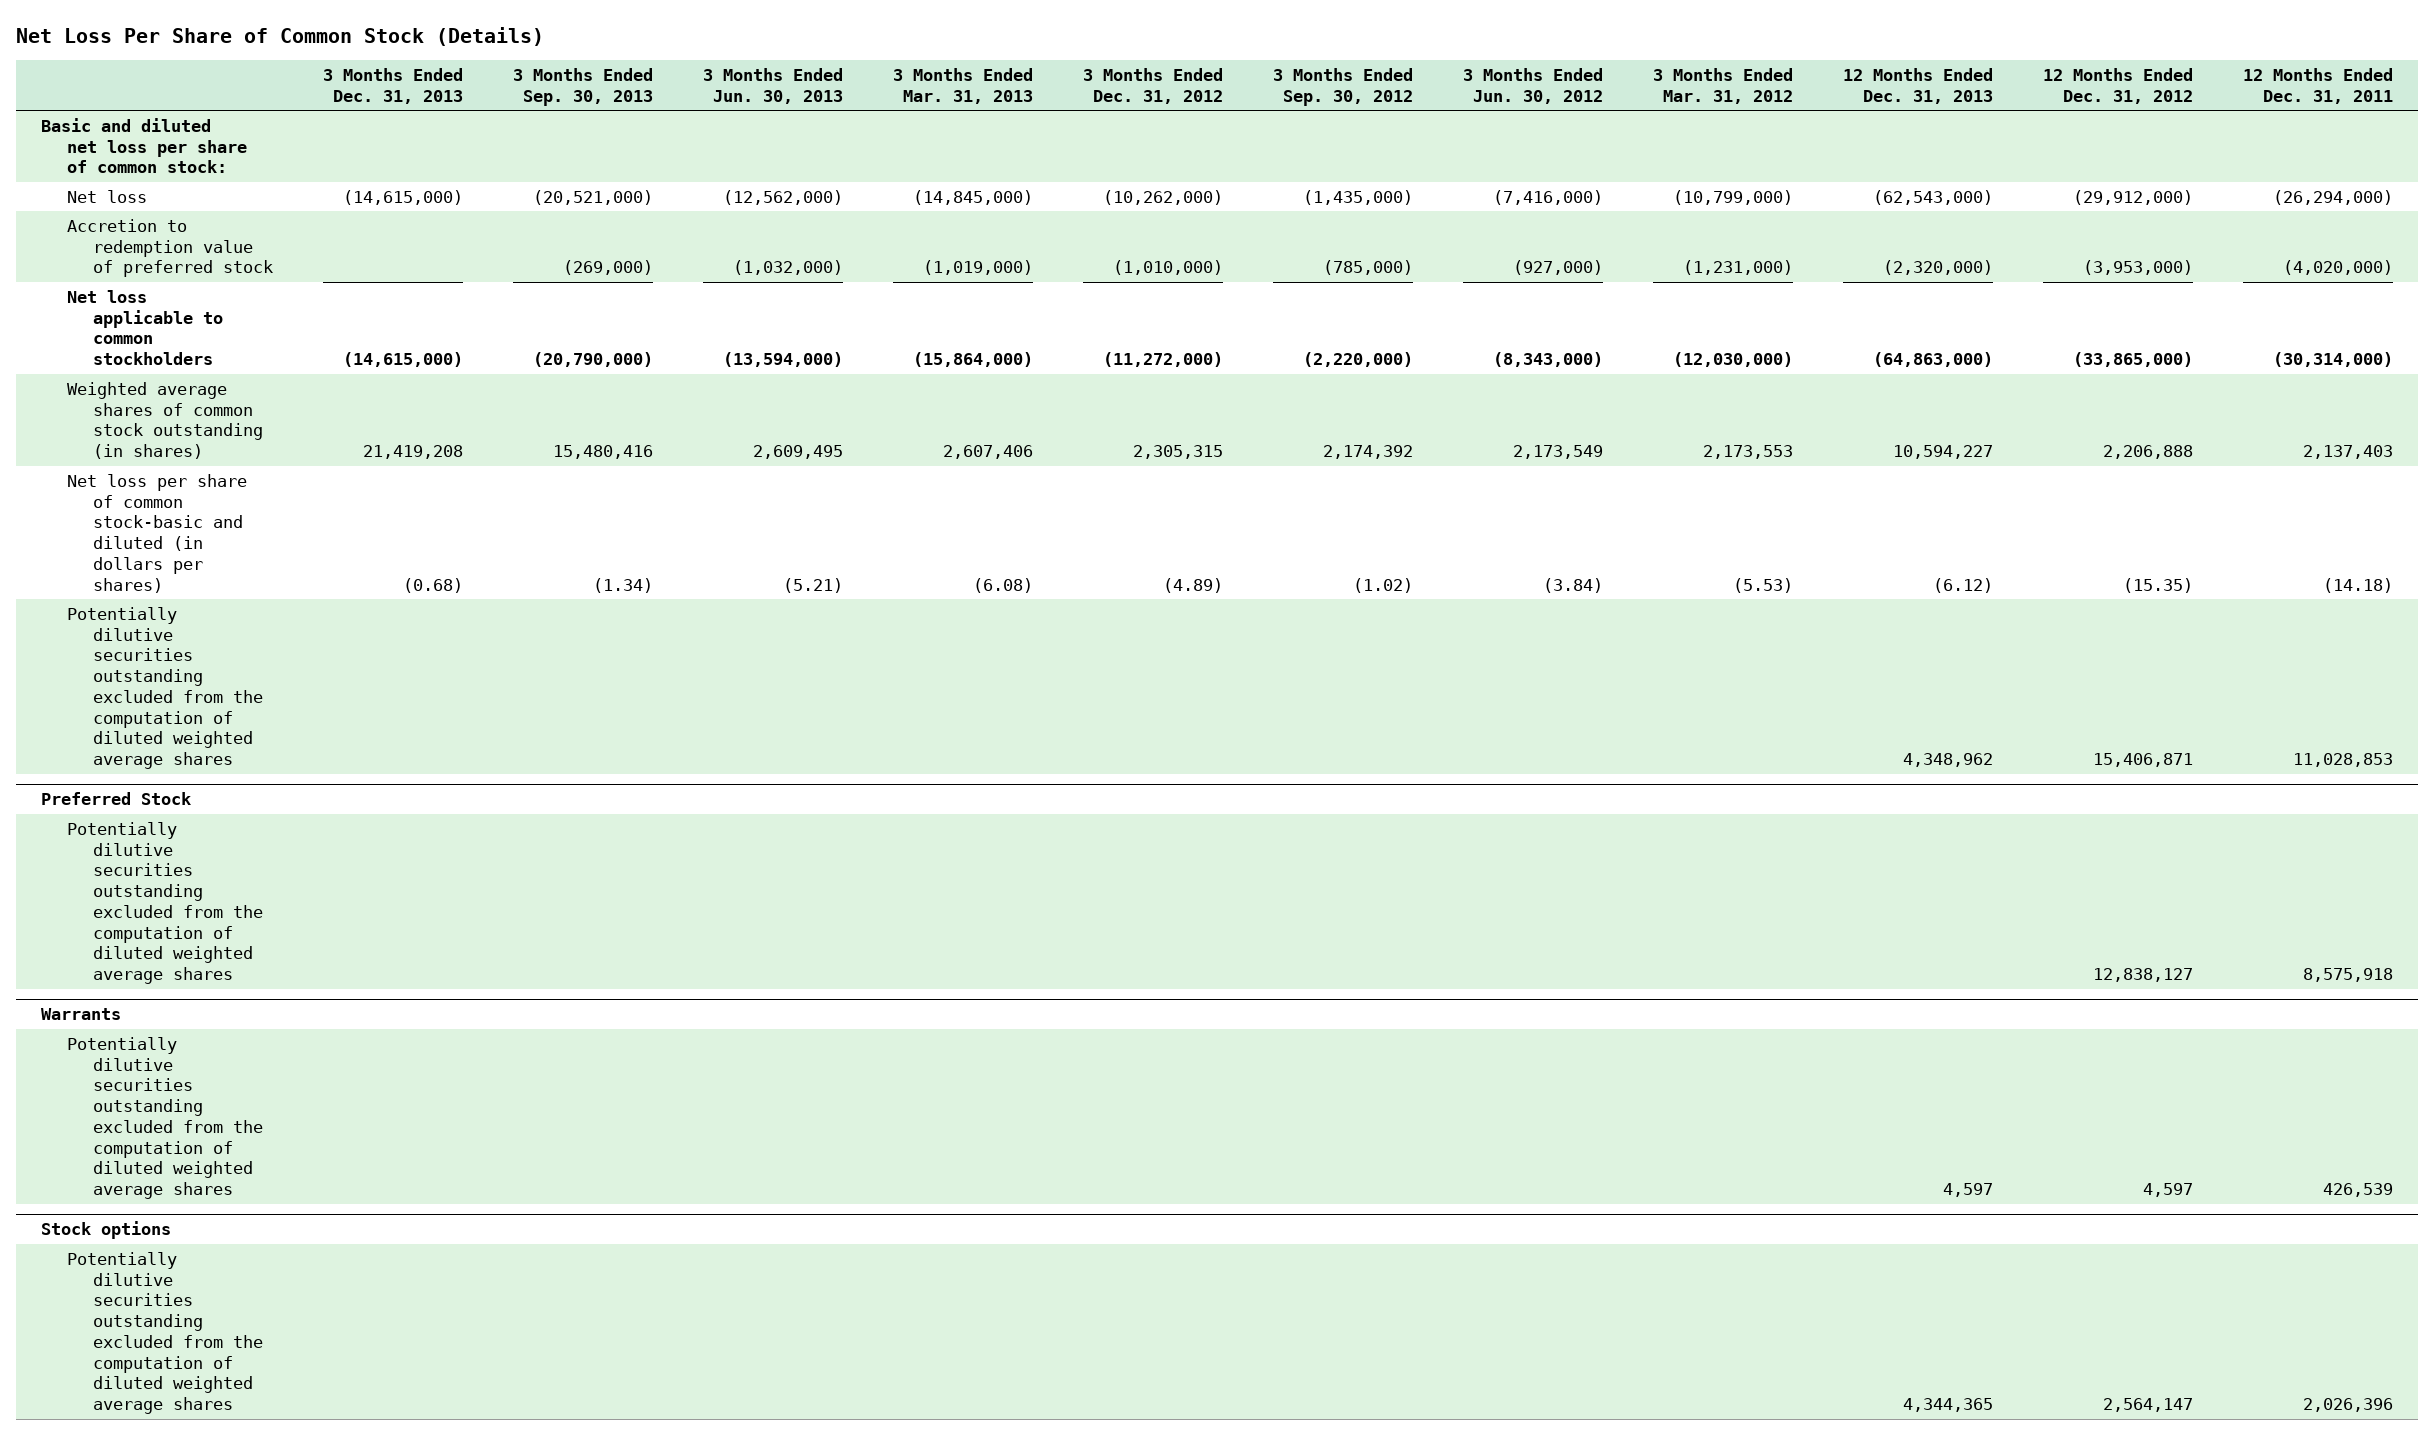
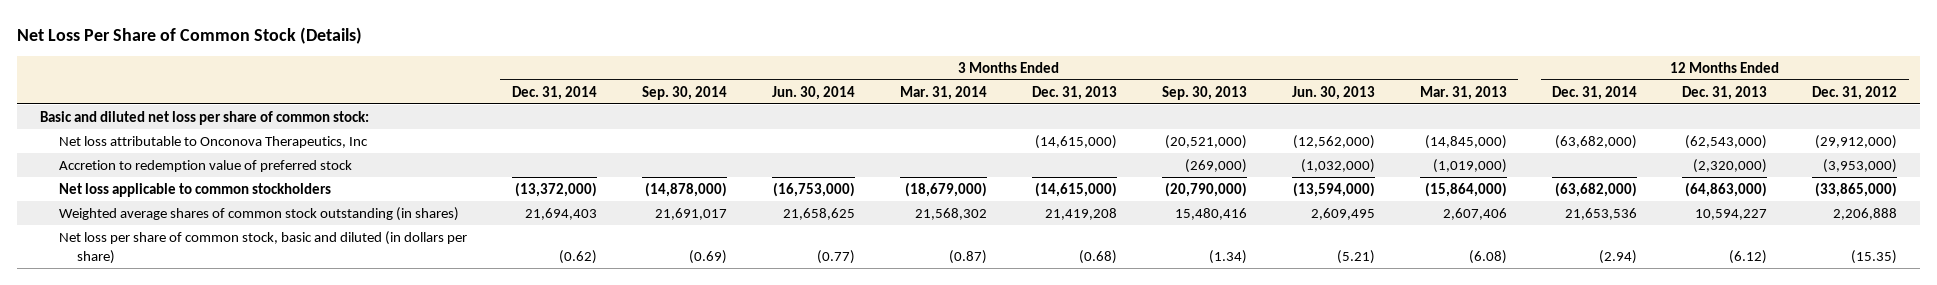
- | 3 Months Ended Dec. 31, 2013 | 3 Months Ended Sep. 30, 2013 | 3 Months Ended Jun. 30, 2013 | 3 Months Ended Mar. 31, 2013 | 3 Months Ended Dec. 31, 2012 | 3 Months Ended Sep. 30, 2012 | 3 Months Ended Jun. 30, 2012 | 3 Months Ended Mar. 31, 2012 | 12 Months Ended Dec. 31, 2013 | 12 Months Ended Dec. 31, 2012 | 12 Months Ended Dec. 31, 2011
+ | 3 Months Ended Dec. 31, 2014 | 3 Months Ended Sep. 30, 2014 | 3 Months Ended Jun. 30, 2014 | 3 Months Ended Mar. 31, 2014 | 3 Months Ended Dec. 31, 2013 | 3 Months Ended Sep. 30, 2013 | 3 Months Ended Jun. 30, 2013 | 3 Months Ended Mar. 31, 2013 | 12 Months Ended Dec. 31, 2014 | 12 Months Ended Dec. 31, 2013 | 12 Months Ended Dec. 31, 2012
- Net loss | (14,615,000) | (20,521,000) | (12,562,000) | (14,845,000) | (10,262,000) | (1,435,000) | (7,416,000) | (10,799,000) | (62,543,000) | (29,912,000) | (26,294,000)
+ Net loss attributable to Onconova Therapeutics, Inc | | | | | (14,615,000) | (20,521,000) | (12,562,000) | (14,845,000) | (63,682,000) | (62,543,000) | (29,912,000)
- Net loss per share of common stock-basic and diluted (in dollars per shares) | (0.68) | (1.34) | (5.21) | (6.08) | (4.89) | (1.02) | (3.84) | (5.53) | (6.12) | (15.35) | (14.18)
- Potentially dilutive securities outstanding excluded from the computation of diluted weighted average shares | | | | | | | | | 4,348,962 | 15,406,871 | 11,028,853
- Preferred Stock
- Potentially dilutive securities outstanding excluded from the computation of diluted weighted average shares | | | | | | | | | | 12,838,127 | 8,575,918
- Warrants
- Potentially dilutive securities outstanding excluded from the computation of diluted weighted average shares | | | | | | | | | 4,597 | 4,597 | 426,539
- Stock options
- Potentially dilutive securities outstanding excluded from the computation of diluted weighted average shares | | | | | | | | | 4,344,365 | 2,564,147 | 2,026,396
+ Net loss per share of common stock, basic and diluted (in dollars per share) | (0.62) | (0.69) | (0.77) | (0.87) | (0.68) | (1.34) | (5.21) | (6.08) | (2.94) | (6.12) | (15.35)

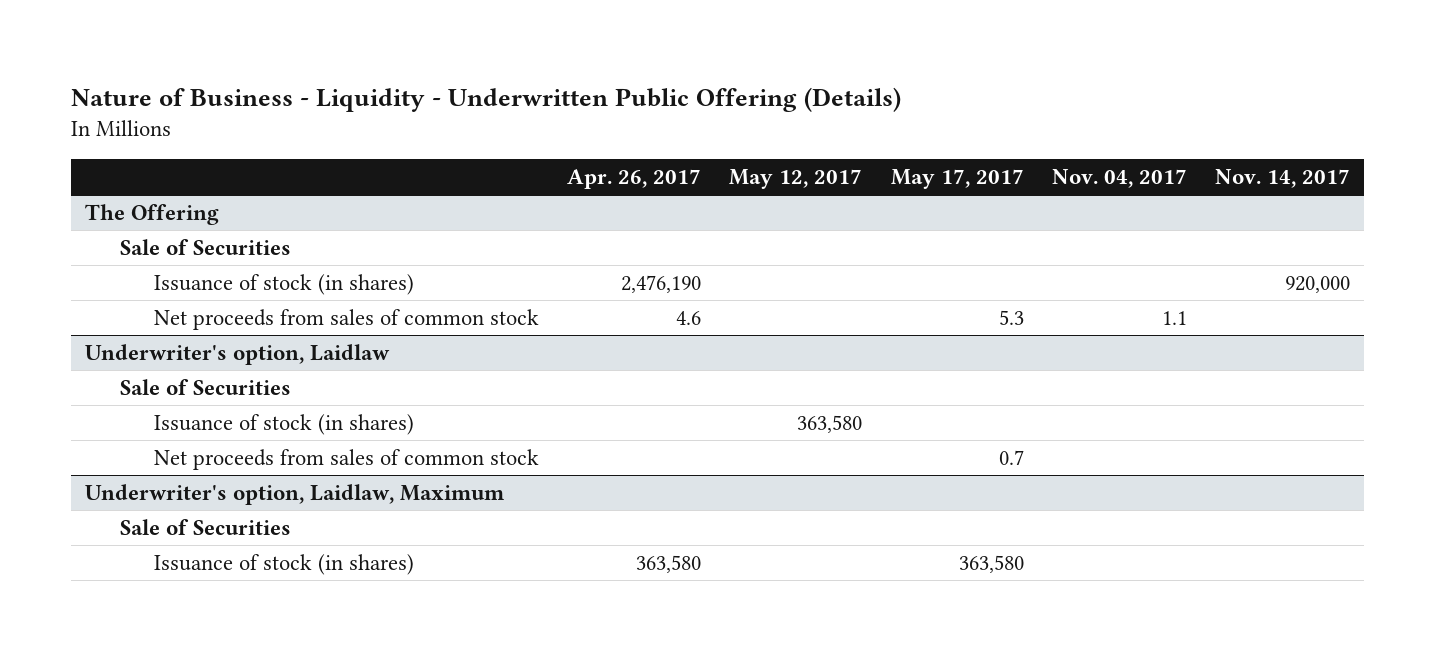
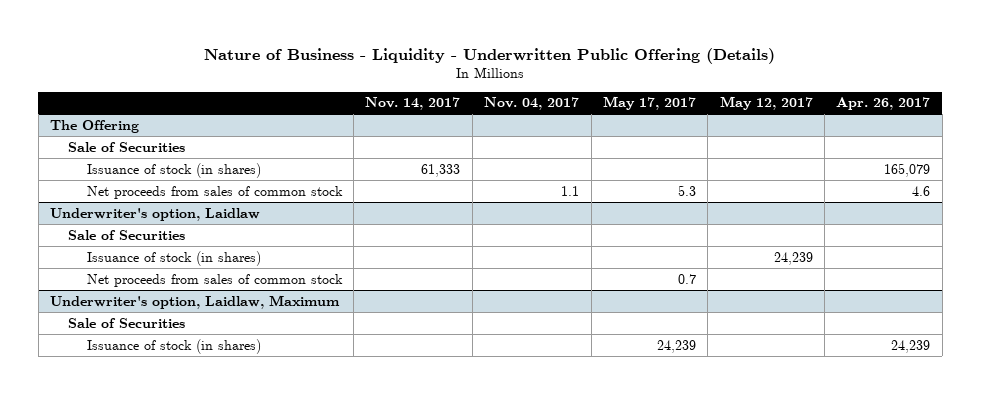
- | Apr. 26, 2017 | May 12, 2017 | May 17, 2017 | Nov. 04, 2017 | Nov. 14, 2017
+ | Nov. 14, 2017 | Nov. 04, 2017 | May 17, 2017 | May 12, 2017 | Apr. 26, 2017
@ The Offering
- Issuance of stock (in shares) | 2,476,190 | | | | 920,000
+ Issuance of stock (in shares) | 61,333 | | | | 165,079
@ Underwriter's option, Laidlaw
- Issuance of stock (in shares) | | 363,580 | | |
+ Issuance of stock (in shares) | | | | 24,239 |
@ Underwriter's option, Laidlaw, Maximum
- Issuance of stock (in shares) | 363,580 | | 363,580 | |
+ Issuance of stock (in shares) | | | 24,239 | | 24,239

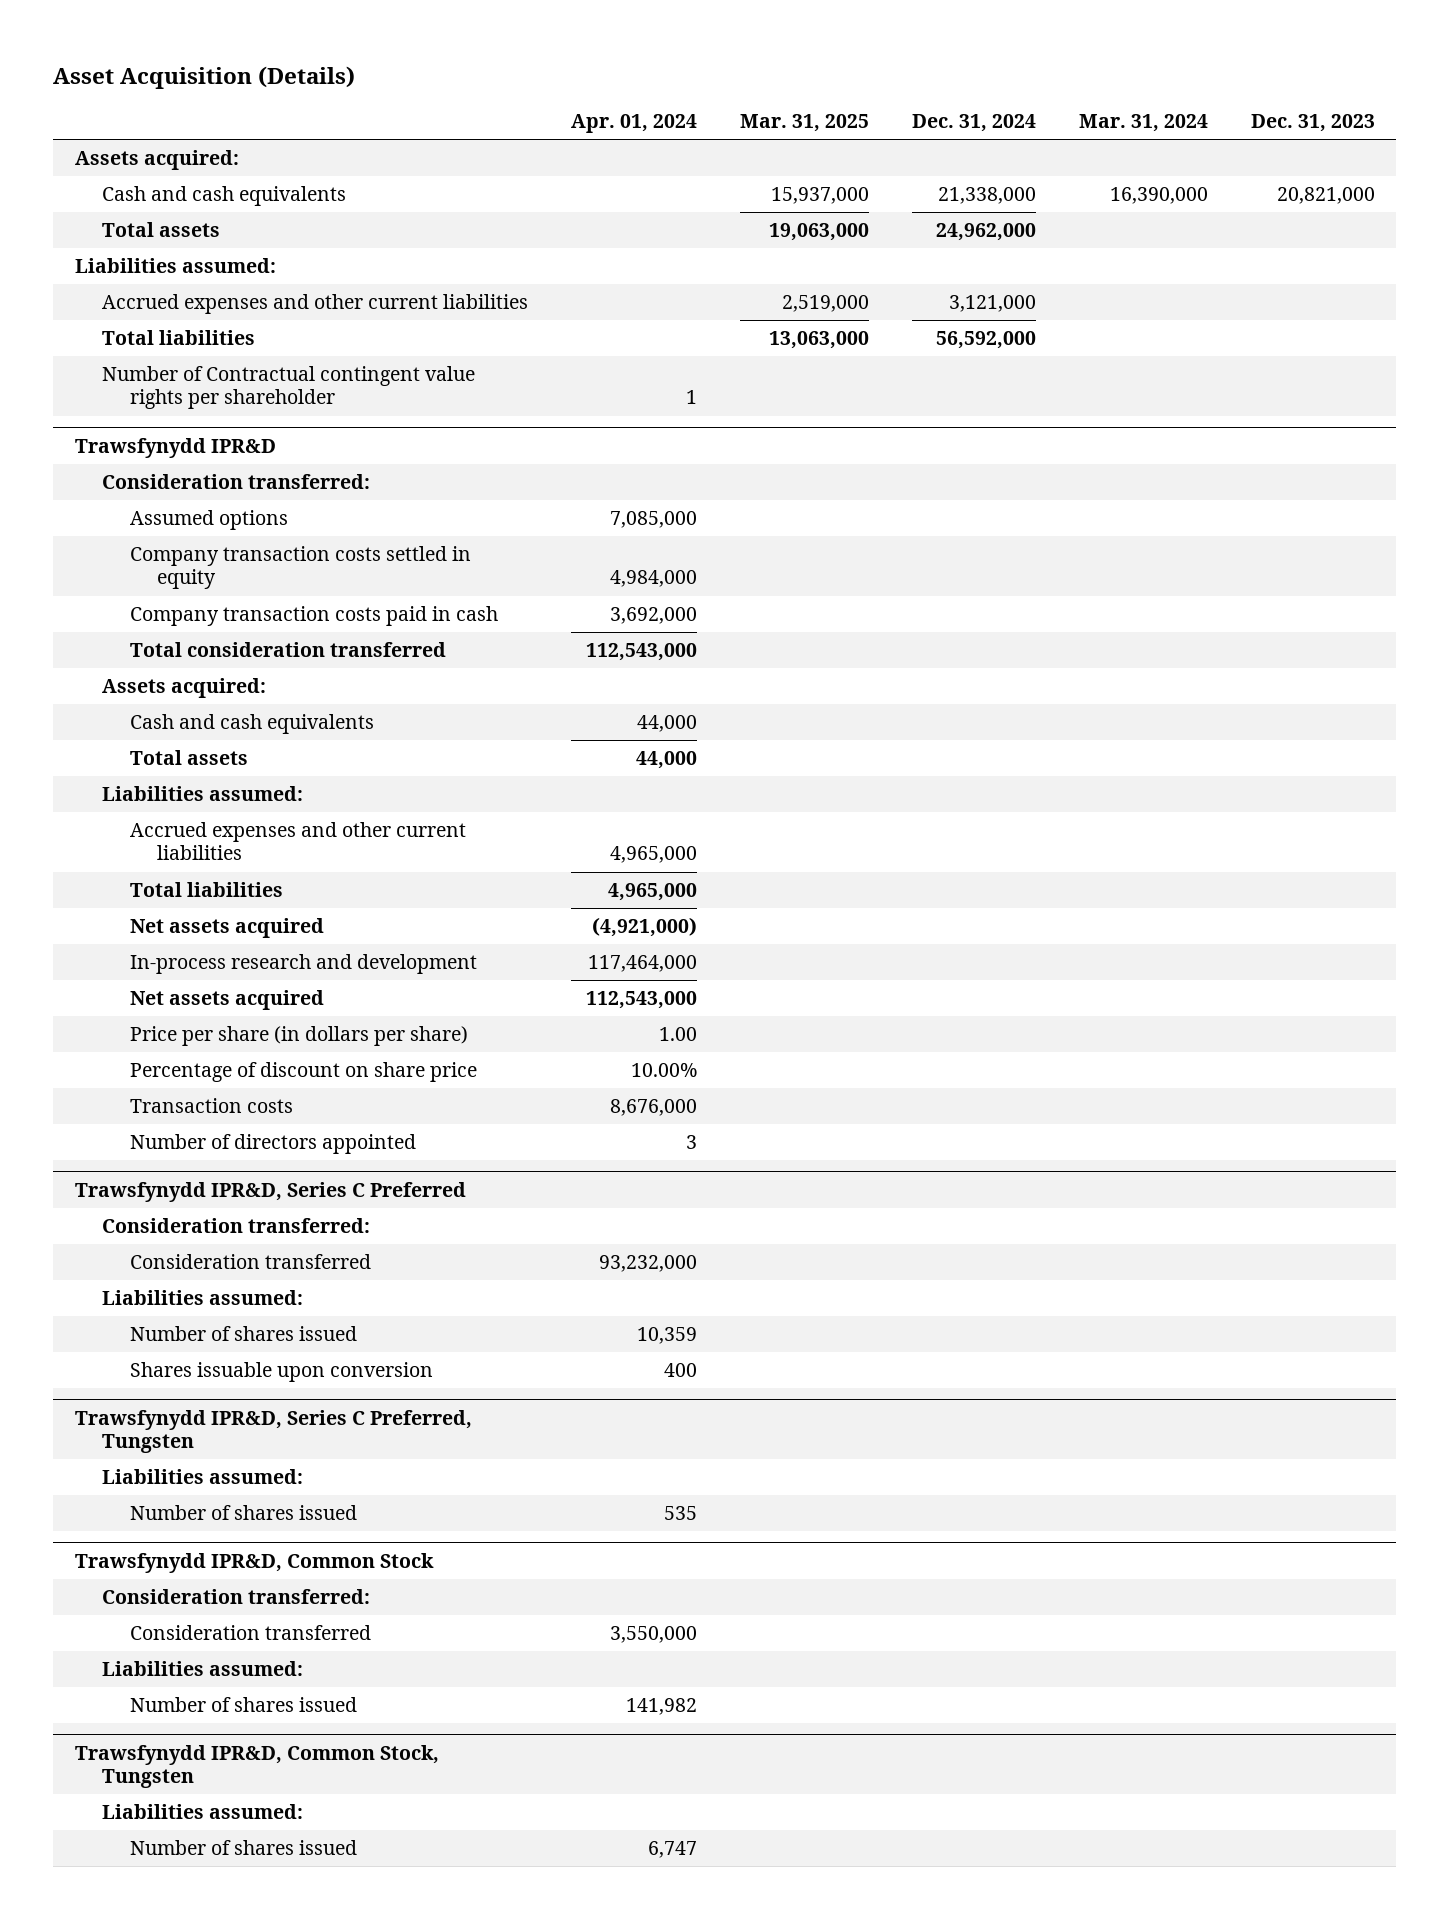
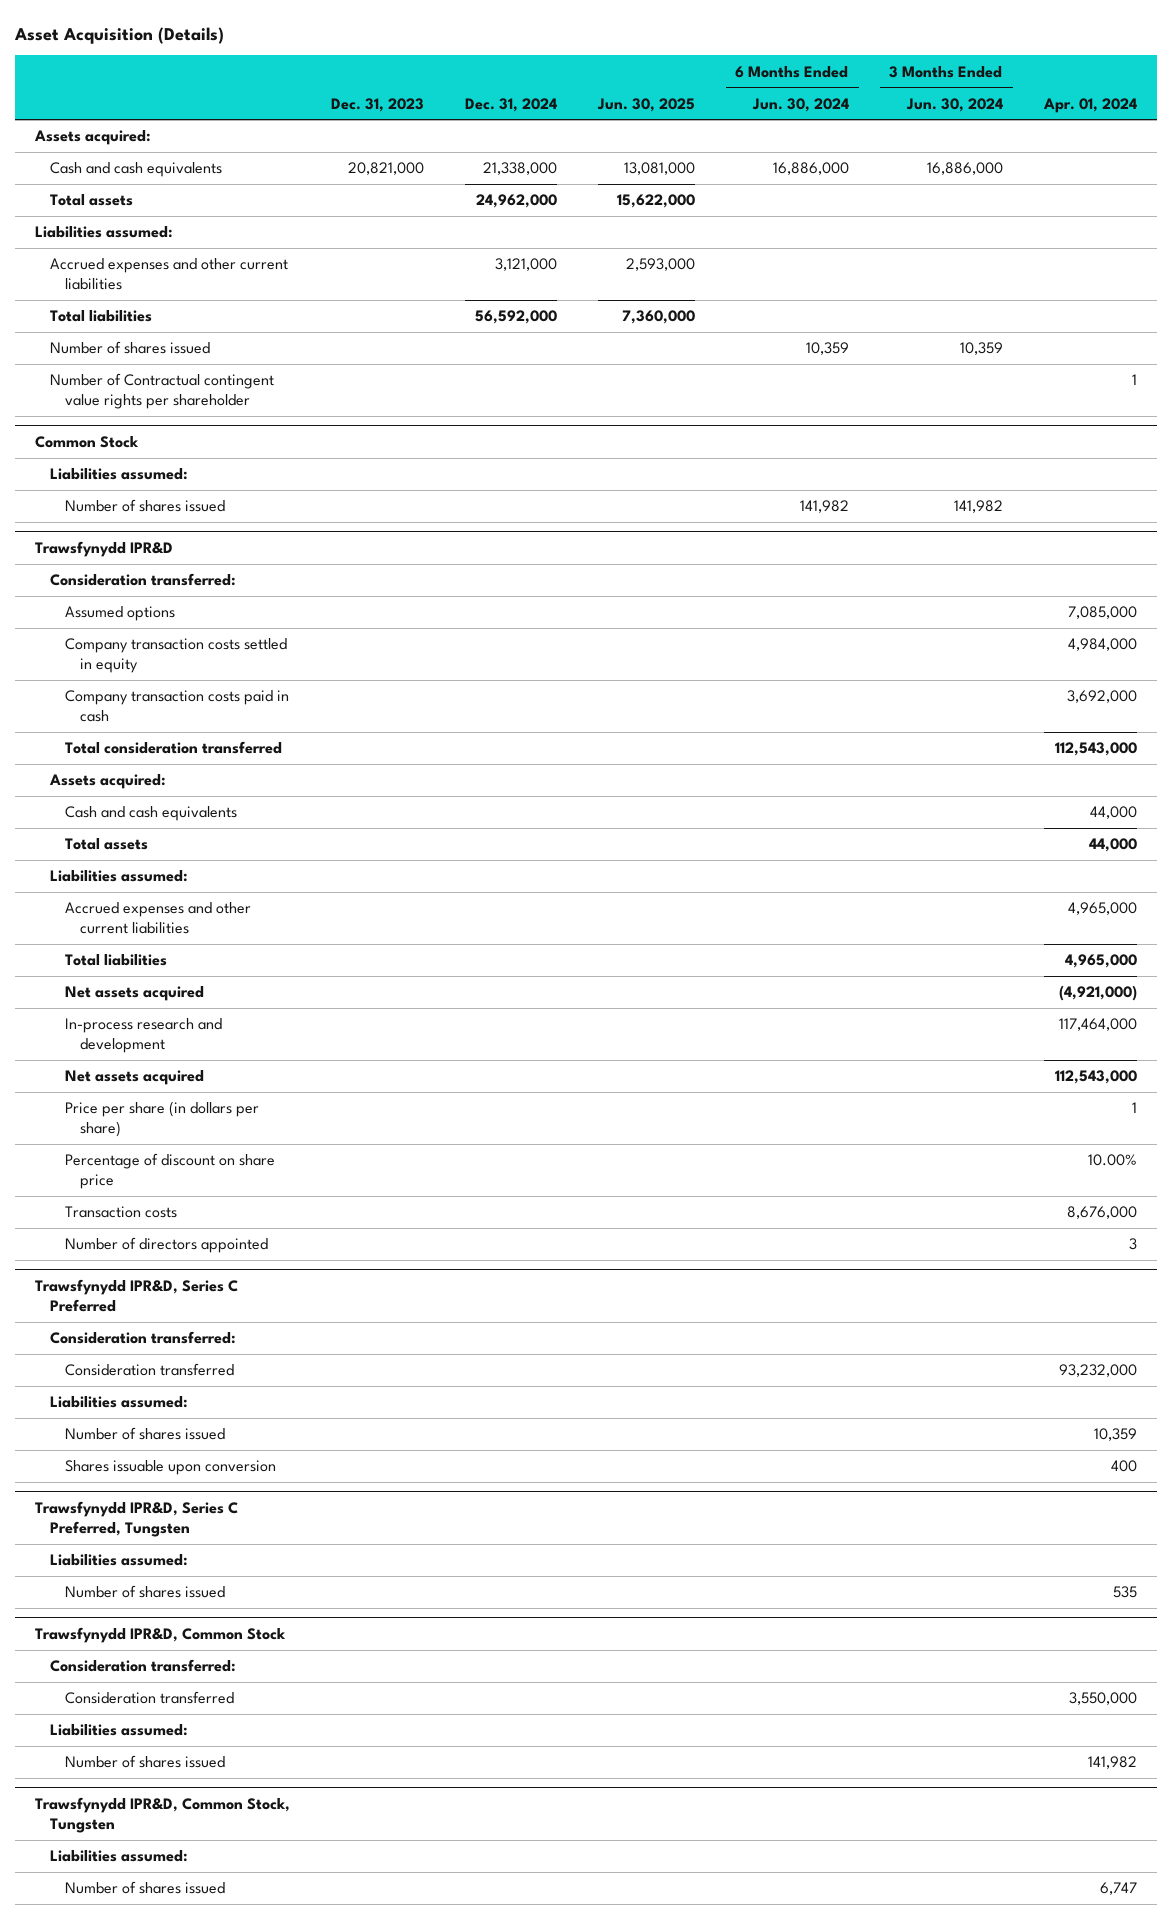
- | Apr. 01, 2024 | Mar. 31, 2025 | Dec. 31, 2024 | Mar. 31, 2024 | Dec. 31, 2023
+ | Dec. 31, 2023 | Dec. 31, 2024 | Jun. 30, 2025 | 6 Months Ended Jun. 30, 2024 | 3 Months Ended Jun. 30, 2024 | Apr. 01, 2024
+ Number of shares issued | | | | 10,359 | 10,359 |
+ Common Stock
+ Liabilities assumed:
+ Number of shares issued | | | | 141,982 | 141,982 |
@ Trawsfynydd IPR&D
- Price per share (in dollars per share) | 1.00 | | | |
+ Price per share (in dollars per share) | | | | | | 1

